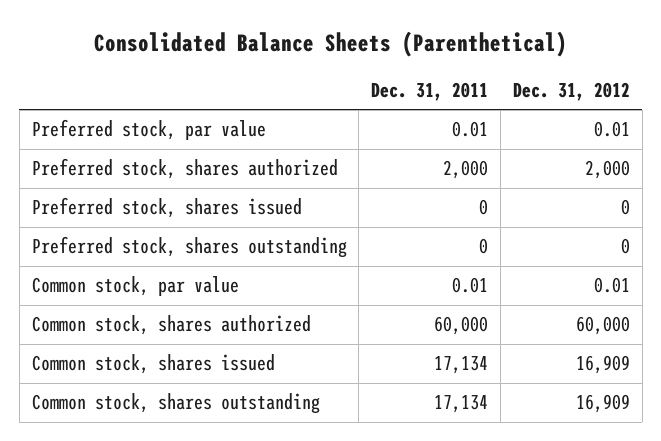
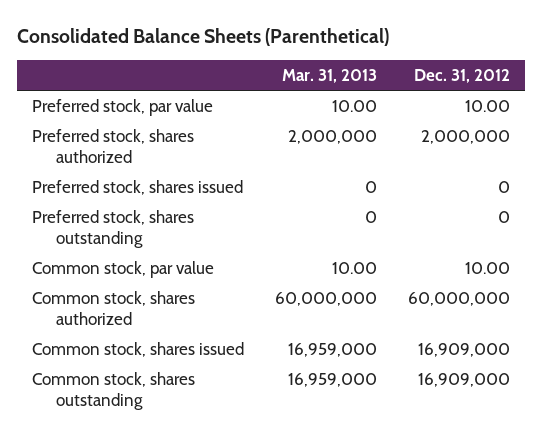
- | Dec. 31, 2011 | Dec. 31, 2012
+ | Mar. 31, 2013 | Dec. 31, 2012
- Preferred stock, par value | 0.01 | 0.01
- Preferred stock, shares authorized | 2,000 | 2,000
+ Preferred stock, par value | 10.00 | 10.00
+ Preferred stock, shares authorized | 2,000,000 | 2,000,000
- Common stock, par value | 0.01 | 0.01
- Common stock, shares authorized | 60,000 | 60,000
- Common stock, shares issued | 17,134 | 16,909
- Common stock, shares outstanding | 17,134 | 16,909
+ Common stock, par value | 10.00 | 10.00
+ Common stock, shares authorized | 60,000,000 | 60,000,000
+ Common stock, shares issued | 16,959,000 | 16,909,000
+ Common stock, shares outstanding | 16,959,000 | 16,909,000

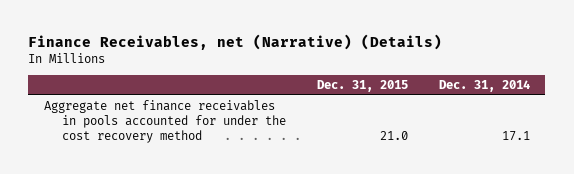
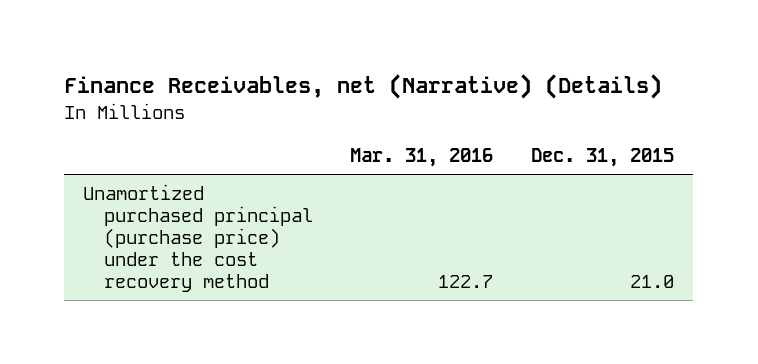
- | Dec. 31, 2015 | Dec. 31, 2014
+ | Mar. 31, 2016 | Dec. 31, 2015
- Aggregate net finance receivables in pools accounted for under the cost recovery method | 21.0 | 17.1
+ Unamortized purchased principal (purchase price) under the cost recovery method | 122.7 | 21.0

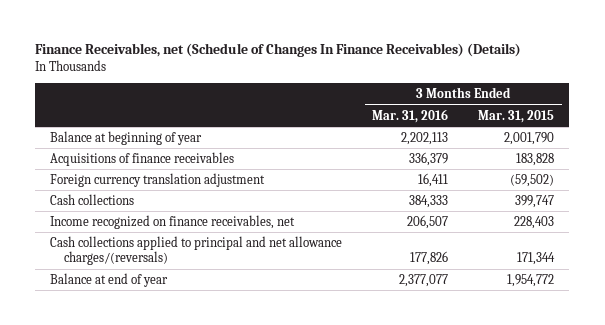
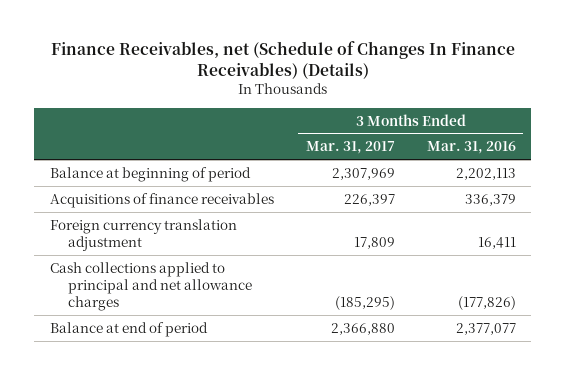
- | 3 Months Ended Mar. 31, 2016 | 3 Months Ended Mar. 31, 2015
+ | 3 Months Ended Mar. 31, 2017 | 3 Months Ended Mar. 31, 2016
- Balance at beginning of year | 2,202,113 | 2,001,790
+ Balance at beginning of period | 2,307,969 | 2,202,113
- Cash collections | 384,333 | 399,747
- Income recognized on finance receivables, net | 206,507 | 228,403
- Cash collections applied to principal and net allowance charges/(reversals) | 177,826 | 171,344
- Balance at end of year | 2,377,077 | 1,954,772
+ Cash collections applied to principal and net allowance charges | (185,295) | (177,826)
+ Balance at end of period | 2,366,880 | 2,377,077

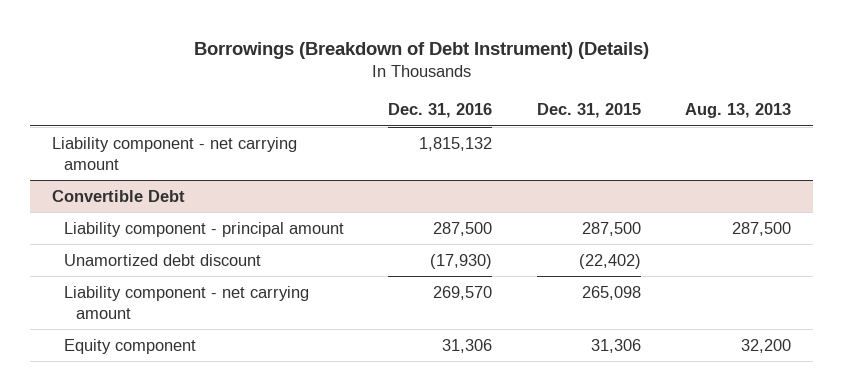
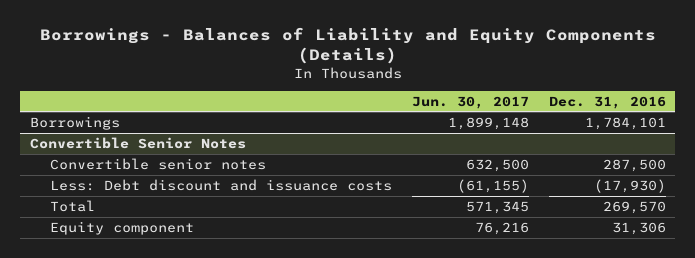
- Borrowings (Breakdown of Debt Instrument) (Details)
+ Borrowings - Balances of Liability and Equity Components (Details)
- | Dec. 31, 2016 | Dec. 31, 2015 | Aug. 13, 2013
+ | Jun. 30, 2017 | Dec. 31, 2016
- Liability component - net carrying amount | 1,815,132 | |
- Convertible Debt
- Liability component - principal amount | 287,500 | 287,500 | 287,500
- Unamortized debt discount | (17,930) | (22,402) |
- Liability component - net carrying amount | 269,570 | 265,098 |
+ Borrowings | 1,899,148 | 1,784,101
+ Convertible Senior Notes
+ Convertible senior notes | 632,500 | 287,500
+ Less: Debt discount and issuance costs | (61,155) | (17,930)
+ Total | 571,345 | 269,570

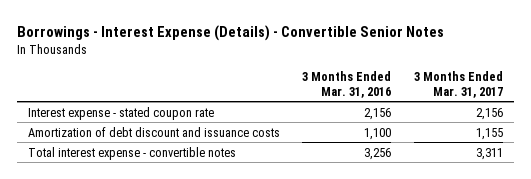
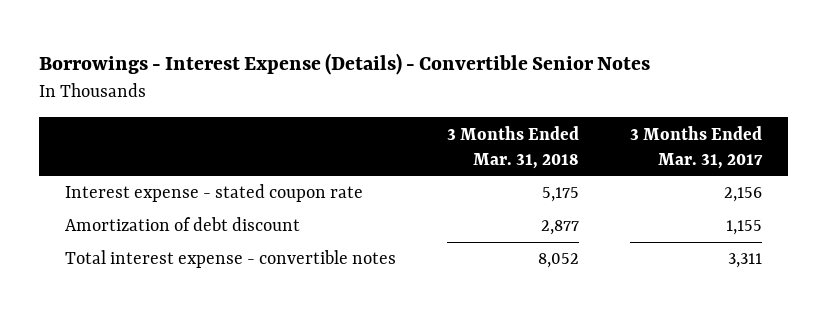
- | 3 Months Ended Mar. 31, 2016 | 3 Months Ended Mar. 31, 2017
+ | 3 Months Ended Mar. 31, 2018 | 3 Months Ended Mar. 31, 2017
- Amortization of debt discount and issuance costs | 1,100 | 1,155
+ Amortization of debt discount | 2,877 | 1,155

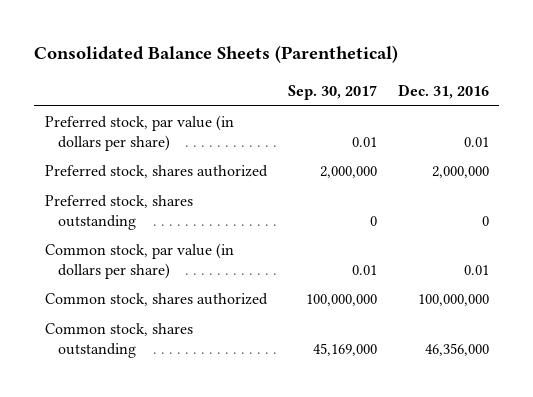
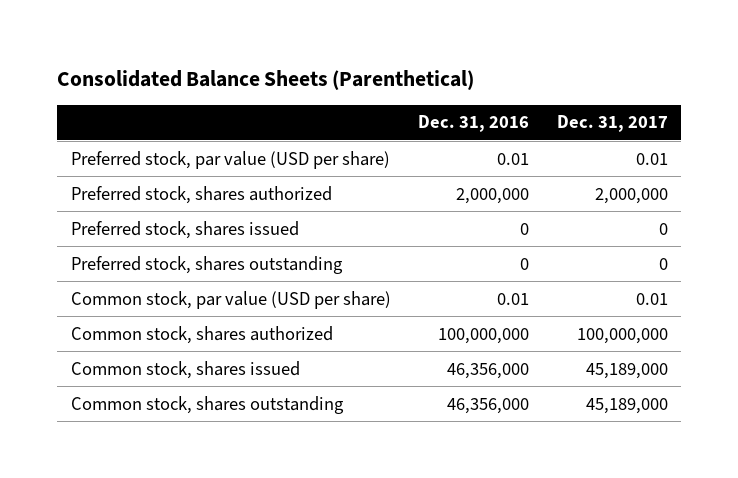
- | Sep. 30, 2017 | Dec. 31, 2016
+ | Dec. 31, 2016 | Dec. 31, 2017
- Preferred stock, par value (in dollars per share) | 0.01 | 0.01
+ Preferred stock, par value (USD per share) | 0.01 | 0.01
+ Preferred stock, shares issued | 0 | 0
- Common stock, par value (in dollars per share) | 0.01 | 0.01
+ Common stock, par value (USD per share) | 0.01 | 0.01
+ Common stock, shares issued | 46,356,000 | 45,189,000

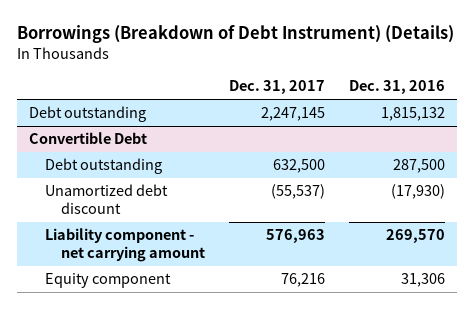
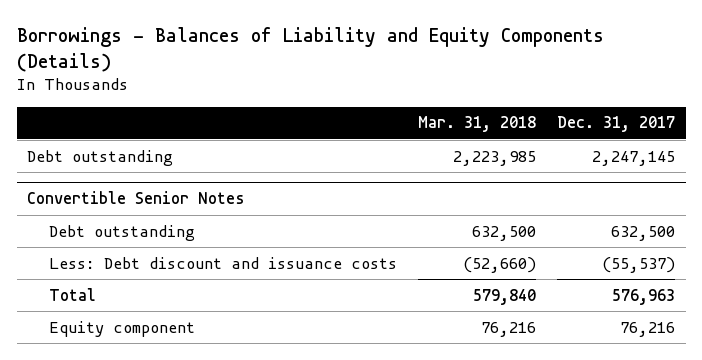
- Borrowings (Breakdown of Debt Instrument) (Details)
+ Borrowings - Balances of Liability and Equity Components (Details)
- | Dec. 31, 2017 | Dec. 31, 2016
+ | Mar. 31, 2018 | Dec. 31, 2017
- Convertible Debt
+ Convertible Senior Notes
- Unamortized debt discount | (55,537) | (17,930)
- Liability component - net carrying amount | 576,963 | 269,570
+ Less: Debt discount and issuance costs | (52,660) | (55,537)
+ Total | 579,840 | 576,963

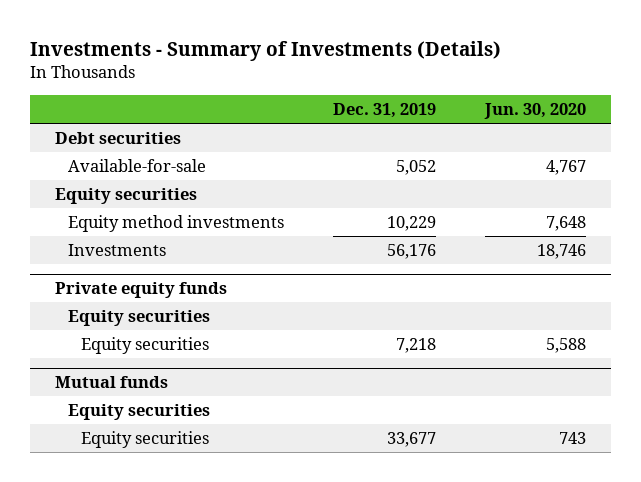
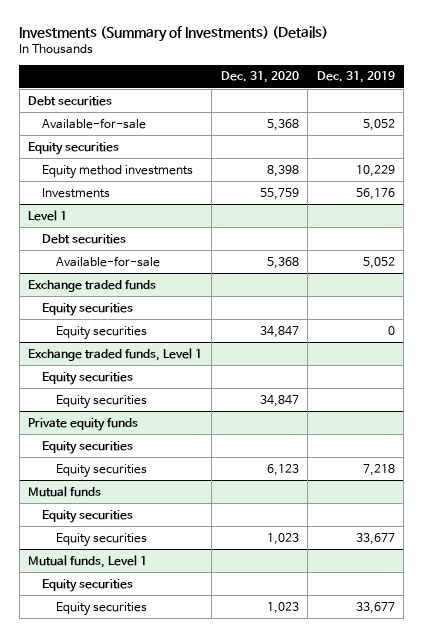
- Investments - Summary of Investments (Details)
+ Investments (Summary of Investments) (Details)
- | Dec. 31, 2019 | Jun. 30, 2020
+ | Dec. 31, 2020 | Dec. 31, 2019
+ Level 1
+ Debt securities
+ Available-for-sale | 5,368 | 5,052
+ Exchange traded funds
+ Equity securities
+ Equity securities | 34,847 | 0
+ Exchange traded funds, Level 1
+ Equity securities
+ Equity securities | 34,847 |
+ Mutual funds, Level 1
+ Equity securities
+ Equity securities | 1,023 | 33,677

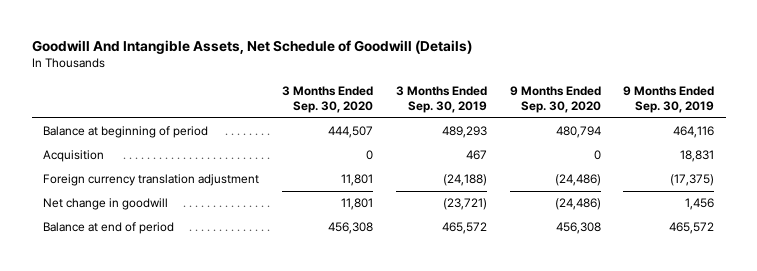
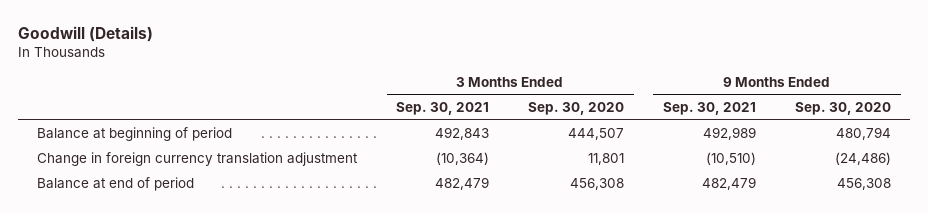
- Goodwill And Intangible Assets, Net Schedule of Goodwill (Details)
+ Goodwill (Details)
- | 3 Months Ended Sep. 30, 2020 | 3 Months Ended Sep. 30, 2019 | 9 Months Ended Sep. 30, 2020 | 9 Months Ended Sep. 30, 2019
+ | 3 Months Ended Sep. 30, 2021 | 3 Months Ended Sep. 30, 2020 | 9 Months Ended Sep. 30, 2021 | 9 Months Ended Sep. 30, 2020
- Acquisition | 0 | 467 | 0 | 18,831
- Foreign currency translation adjustment | 11,801 | (24,188) | (24,486) | (17,375)
- Net change in goodwill | 11,801 | (23,721) | (24,486) | 1,456
+ Change in foreign currency translation adjustment | (10,364) | 11,801 | (10,510) | (24,486)

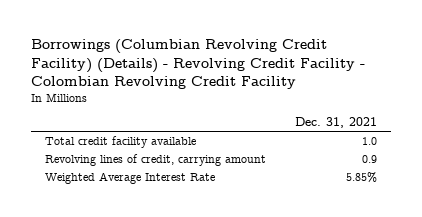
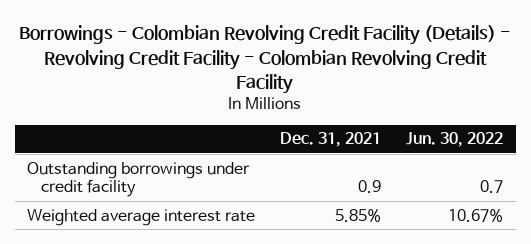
- Borrowings (Columbian Revolving Credit Facility) (Details) - Revolving Credit Facility - Colombian Revolving Credit Facility
+ Borrowings - Colombian Revolving Credit Facility (Details) - Revolving Credit Facility - Colombian Revolving Credit Facility
- | Dec. 31, 2021
+ | Dec. 31, 2021 | Jun. 30, 2022
- Total credit facility available | 1.0
- Revolving lines of credit, carrying amount | 0.9
- Weighted Average Interest Rate | 5.85%
+ Outstanding borrowings under credit facility | 0.9 | 0.7
+ Weighted average interest rate | 5.85% | 10.67%

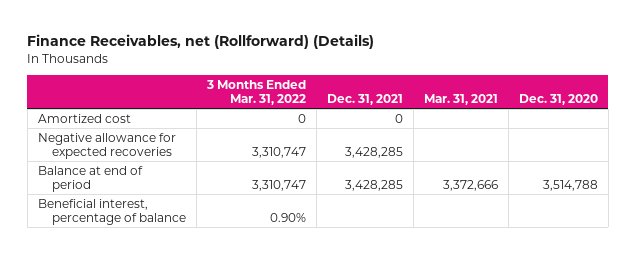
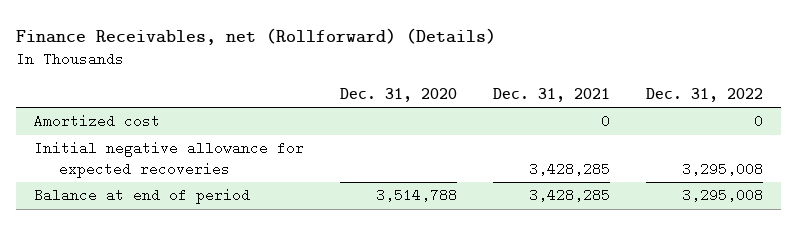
- | 3 Months Ended Mar. 31, 2022 | Dec. 31, 2021 | Mar. 31, 2021 | Dec. 31, 2020
+ | Dec. 31, 2020 | Dec. 31, 2021 | Dec. 31, 2022
- Negative allowance for expected recoveries | 3,310,747 | 3,428,285 | |
+ Initial negative allowance for expected recoveries | | 3,428,285 | 3,295,008
- Beneficial interest, percentage of balance | 0.90% | | |

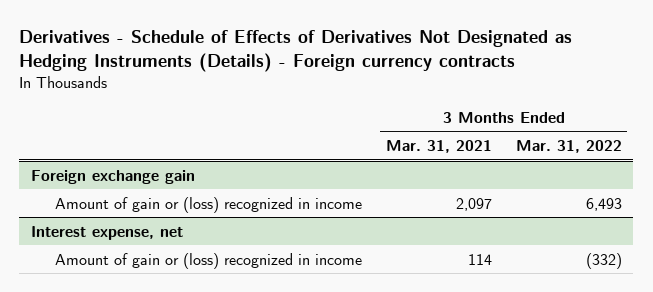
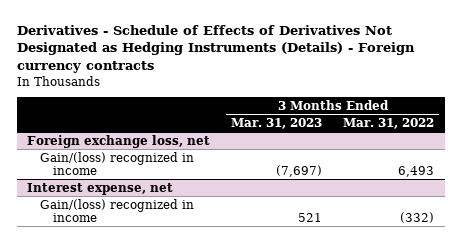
- | 3 Months Ended Mar. 31, 2021 | 3 Months Ended Mar. 31, 2022
+ | 3 Months Ended Mar. 31, 2023 | 3 Months Ended Mar. 31, 2022
- Foreign exchange gain
- Amount of gain or (loss) recognized in income | 2,097 | 6,493
+ Foreign exchange loss, net
+ Gain/(loss) recognized in income | (7,697) | 6,493
@ Interest expense, net
- Amount of gain or (loss) recognized in income | 114 | (332)
+ Gain/(loss) recognized in income | 521 | (332)

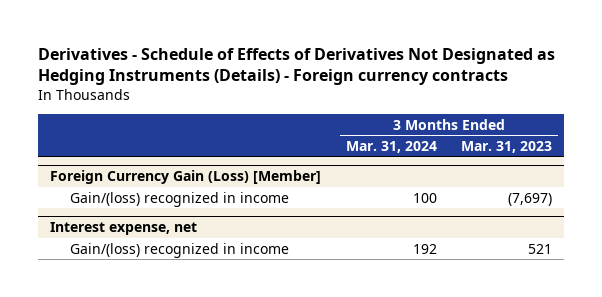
- | 3 Months Ended Mar. 31, 2023 | 3 Months Ended Mar. 31, 2022
+ | 3 Months Ended Mar. 31, 2024 | 3 Months Ended Mar. 31, 2023
- Foreign exchange loss, net
+ Foreign Currency Gain (Loss) [Member]

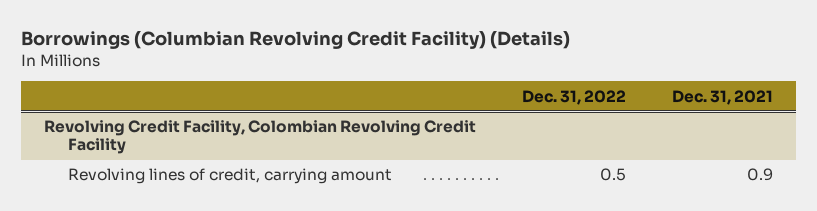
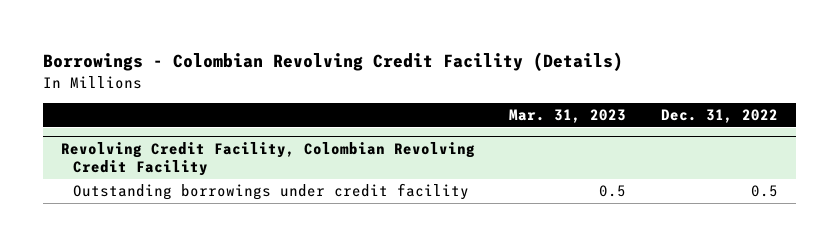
- Borrowings (Columbian Revolving Credit Facility) (Details)
+ Borrowings - Colombian Revolving Credit Facility (Details)
- | Dec. 31, 2022 | Dec. 31, 2021
+ | Mar. 31, 2023 | Dec. 31, 2022
@ Revolving Credit Facility, Colombian Revolving Credit Facility
- Revolving lines of credit, carrying amount | 0.5 | 0.9
+ Outstanding borrowings under credit facility | 0.5 | 0.5

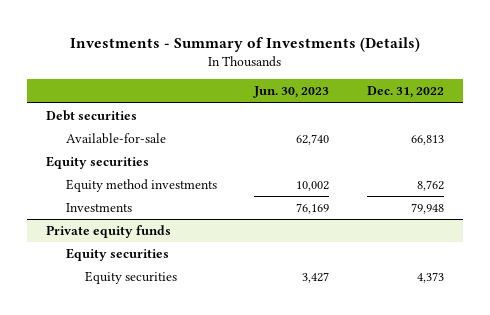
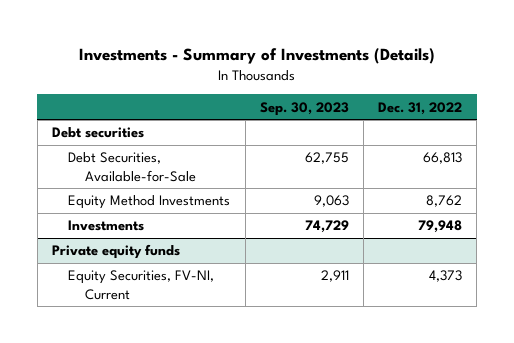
- | Jun. 30, 2023 | Dec. 31, 2022
+ | Sep. 30, 2023 | Dec. 31, 2022
- Available-for-sale | 62,740 | 66,813
- Equity securities
- Equity method investments | 10,002 | 8,762
+ Debt Securities, Available-for-Sale | 62,755 | 66,813
+ Equity Method Investments | 9,063 | 8,762
@ Private equity funds
- Equity securities
- Equity securities | 3,427 | 4,373
+ Equity Securities, FV-NI, Current | 2,911 | 4,373

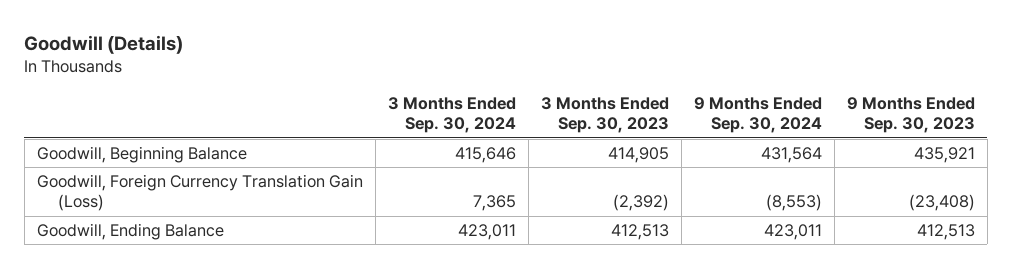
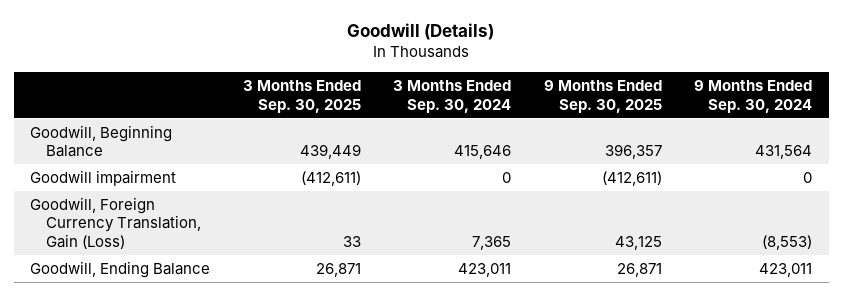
- | 3 Months Ended Sep. 30, 2024 | 3 Months Ended Sep. 30, 2023 | 9 Months Ended Sep. 30, 2024 | 9 Months Ended Sep. 30, 2023
+ | 3 Months Ended Sep. 30, 2025 | 3 Months Ended Sep. 30, 2024 | 9 Months Ended Sep. 30, 2025 | 9 Months Ended Sep. 30, 2024
- Goodwill, Foreign Currency Translation Gain (Loss) | 7,365 | (2,392) | (8,553) | (23,408)
+ Goodwill impairment | (412,611) | 0 | (412,611) | 0
+ Goodwill, Foreign Currency Translation, Gain (Loss) | 33 | 7,365 | 43,125 | (8,553)

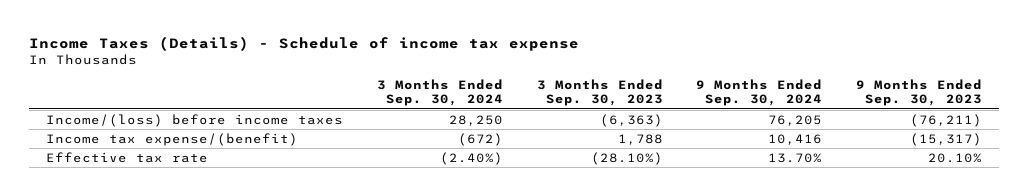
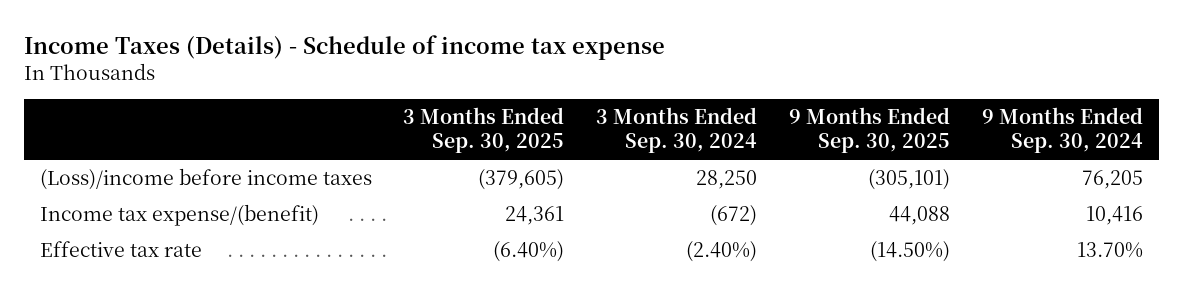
- | 3 Months Ended Sep. 30, 2024 | 3 Months Ended Sep. 30, 2023 | 9 Months Ended Sep. 30, 2024 | 9 Months Ended Sep. 30, 2023
+ | 3 Months Ended Sep. 30, 2025 | 3 Months Ended Sep. 30, 2024 | 9 Months Ended Sep. 30, 2025 | 9 Months Ended Sep. 30, 2024
- Income/(loss) before income taxes | 28,250 | (6,363) | 76,205 | (76,211)
+ (Loss)/income before income taxes | (379,605) | 28,250 | (305,101) | 76,205

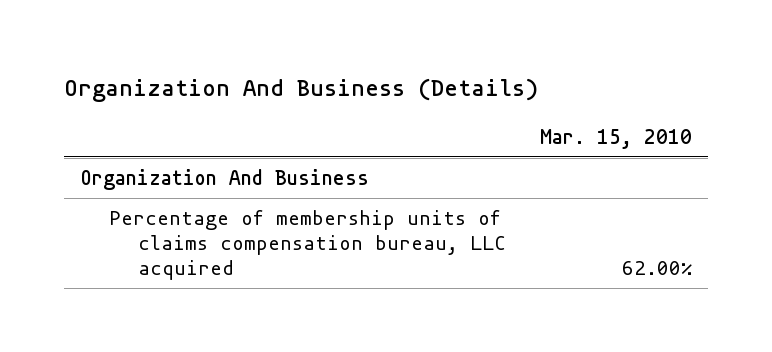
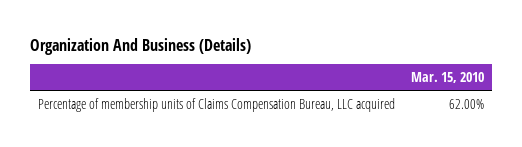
- Organization And Business
- Percentage of membership units of claims compensation bureau, LLC acquired | 62.00%
+ Percentage of membership units of Claims Compensation Bureau, LLC acquired | 62.00%

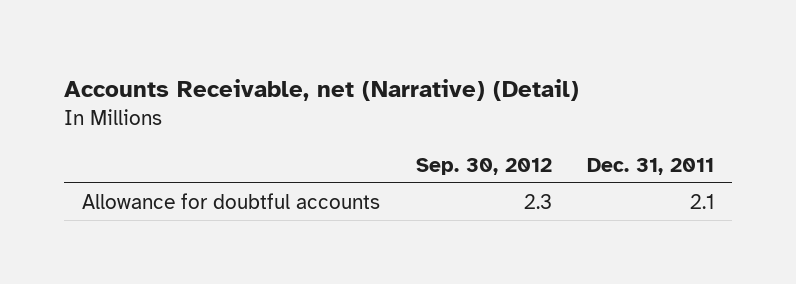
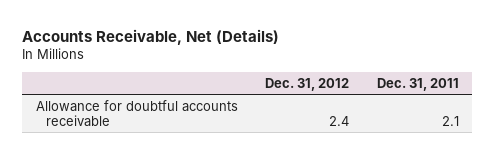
- Accounts Receivable, net (Narrative) (Detail)
+ Accounts Receivable, Net (Details)
- | Sep. 30, 2012 | Dec. 31, 2011
+ | Dec. 31, 2012 | Dec. 31, 2011
- Allowance for doubtful accounts | 2.3 | 2.1
+ Allowance for doubtful accounts receivable | 2.4 | 2.1

